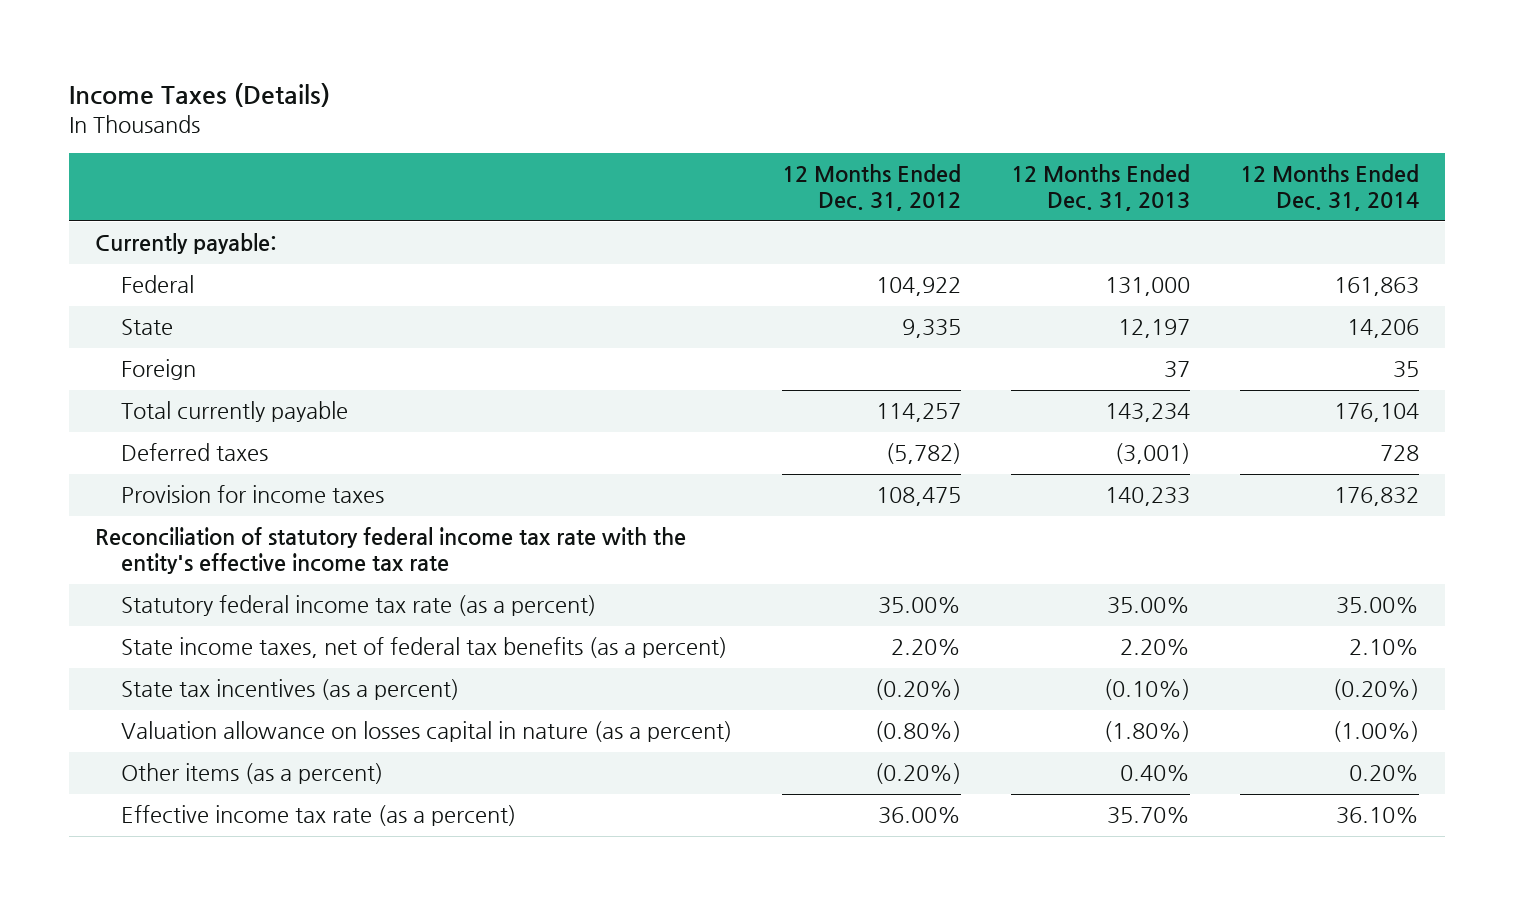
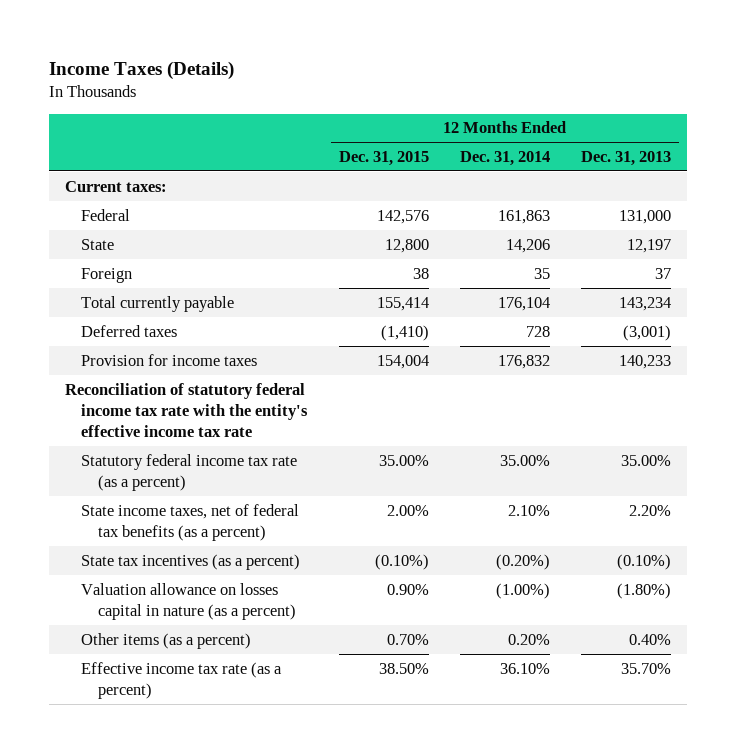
- | 12 Months Ended Dec. 31, 2012 | 12 Months Ended Dec. 31, 2013 | 12 Months Ended Dec. 31, 2014
+ | 12 Months Ended Dec. 31, 2015 | 12 Months Ended Dec. 31, 2014 | 12 Months Ended Dec. 31, 2013
- Currently payable:
+ Current taxes:

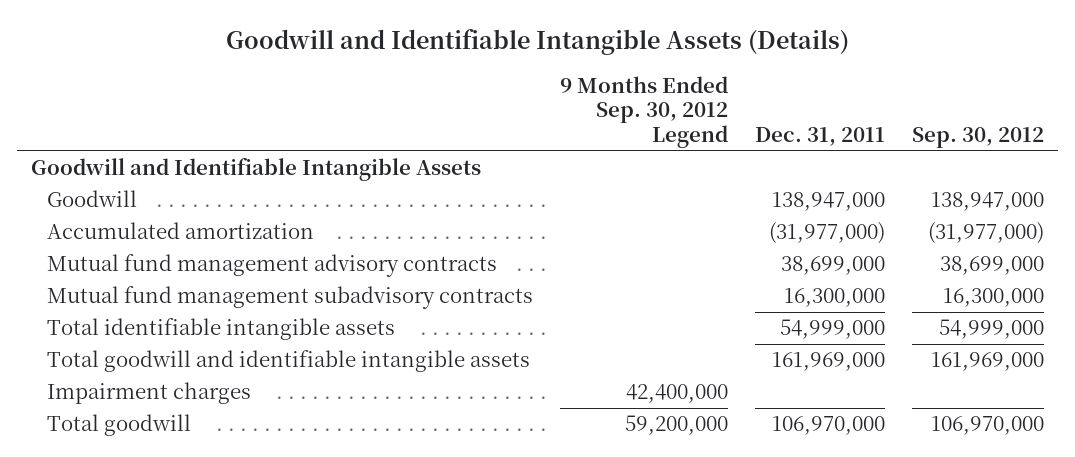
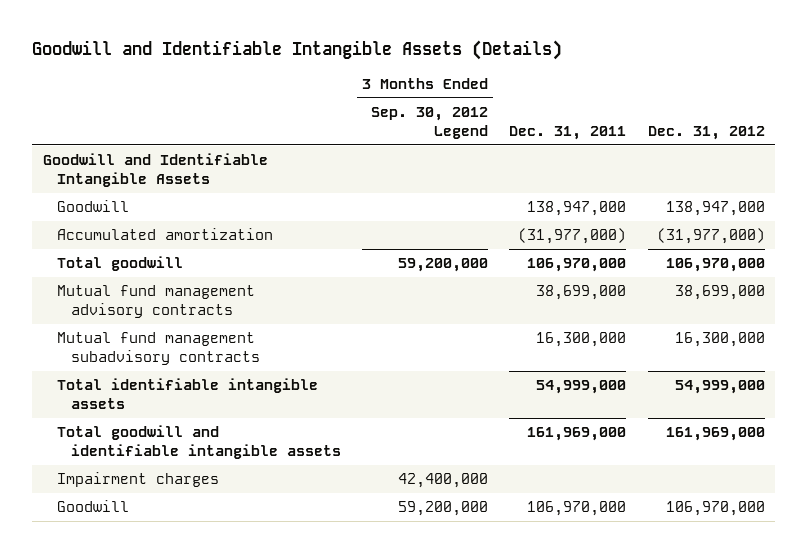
- | 9 Months Ended Sep. 30, 2012 Legend | Dec. 31, 2011 | Sep. 30, 2012
+ | 3 Months Ended Sep. 30, 2012 Legend | Dec. 31, 2011 | Dec. 31, 2012
moved up: Total goodwill | 59,200,000 | 106,970,000 | 106,970,000
+ Goodwill | 59,200,000 | 106,970,000 | 106,970,000

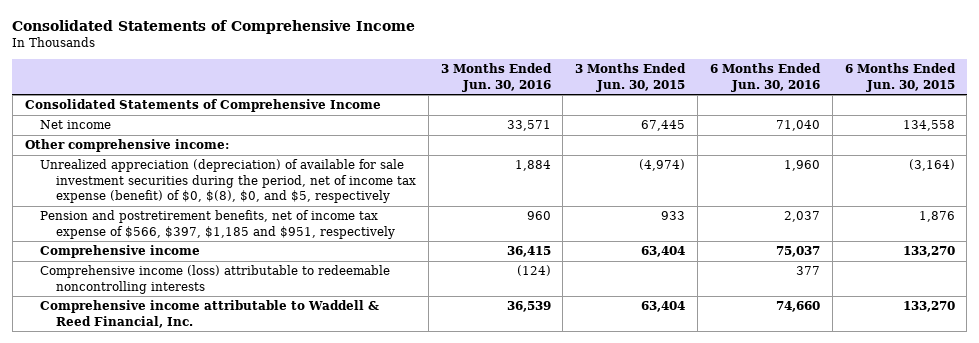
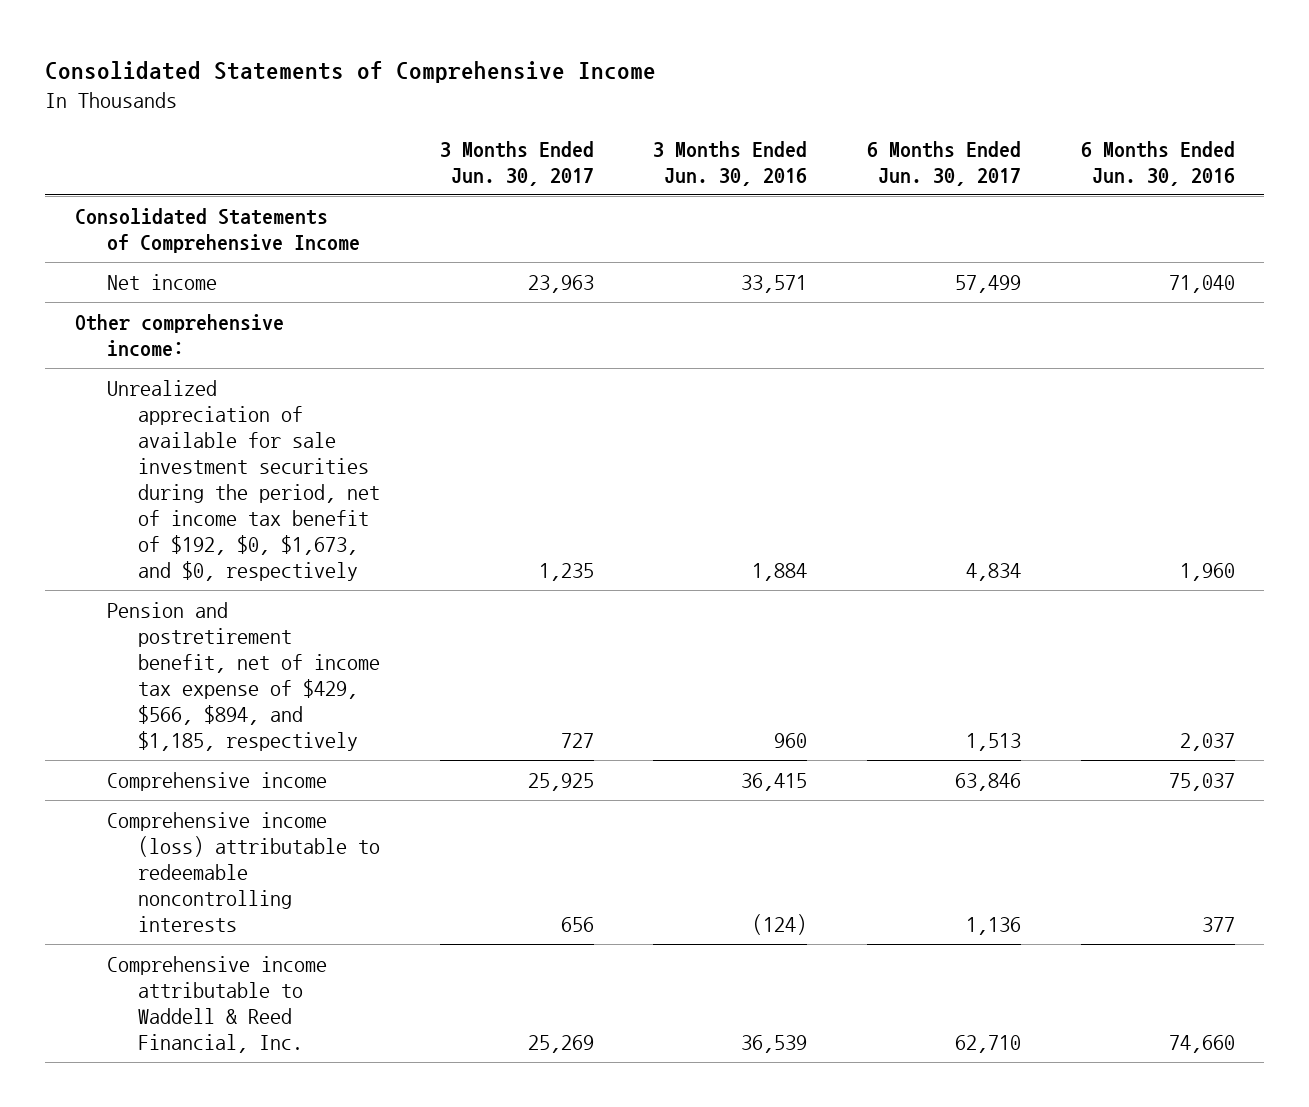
- | 3 Months Ended Jun. 30, 2016 | 3 Months Ended Jun. 30, 2015 | 6 Months Ended Jun. 30, 2016 | 6 Months Ended Jun. 30, 2015
+ | 3 Months Ended Jun. 30, 2017 | 3 Months Ended Jun. 30, 2016 | 6 Months Ended Jun. 30, 2017 | 6 Months Ended Jun. 30, 2016
- Unrealized appreciation (depreciation) of available for sale investment securities during the period, net of income tax expense (benefit) of $0, $(8), $0, and $5, respectively | 1,884 | (4,974) | 1,960 | (3,164)
- Pension and postretirement benefits, net of income tax expense of $566, $397, $1,185 and $951, respectively | 960 | 933 | 2,037 | 1,876
+ Unrealized appreciation of available for sale investment securities during the period, net of income tax benefit of $192, $0, $1,673, and $0, respectively | 1,235 | 1,884 | 4,834 | 1,960
+ Pension and postretirement benefit, net of income tax expense of $429, $566, $894, and $1,185, respectively | 727 | 960 | 1,513 | 2,037

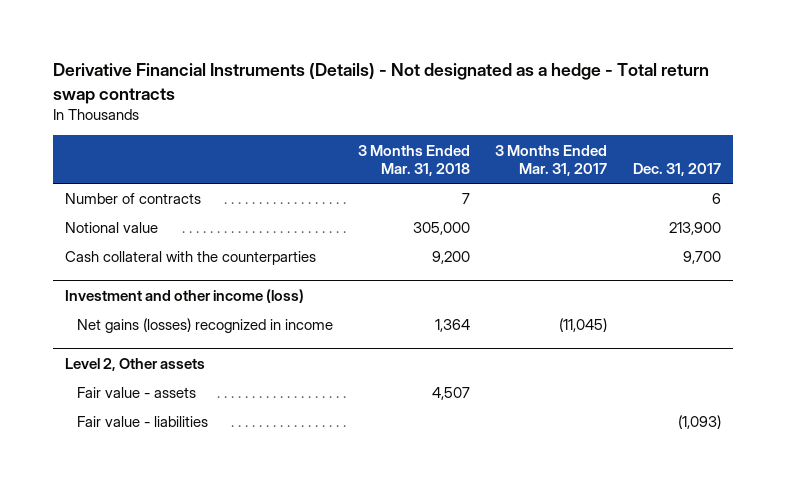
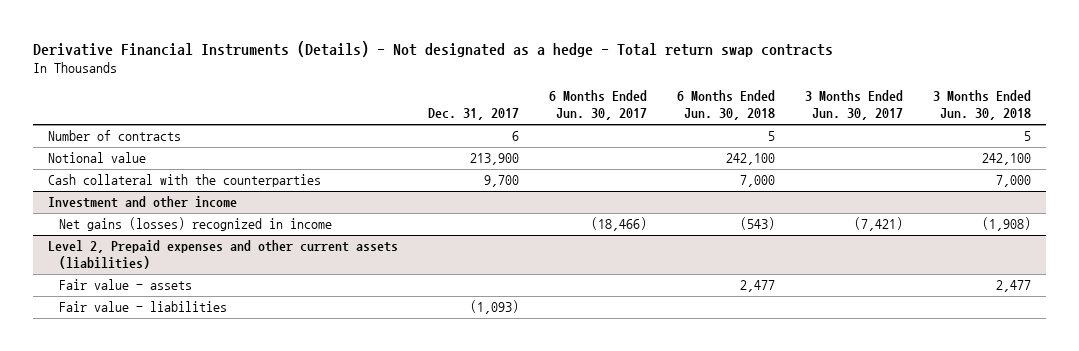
- | 3 Months Ended Mar. 31, 2018 | 3 Months Ended Mar. 31, 2017 | Dec. 31, 2017
+ | Dec. 31, 2017 | 6 Months Ended Jun. 30, 2017 | 6 Months Ended Jun. 30, 2018 | 3 Months Ended Jun. 30, 2017 | 3 Months Ended Jun. 30, 2018
- Investment and other income (loss)
+ Investment and other income
- Level 2, Other assets
+ Level 2, Prepaid expenses and other current assets (liabilities)

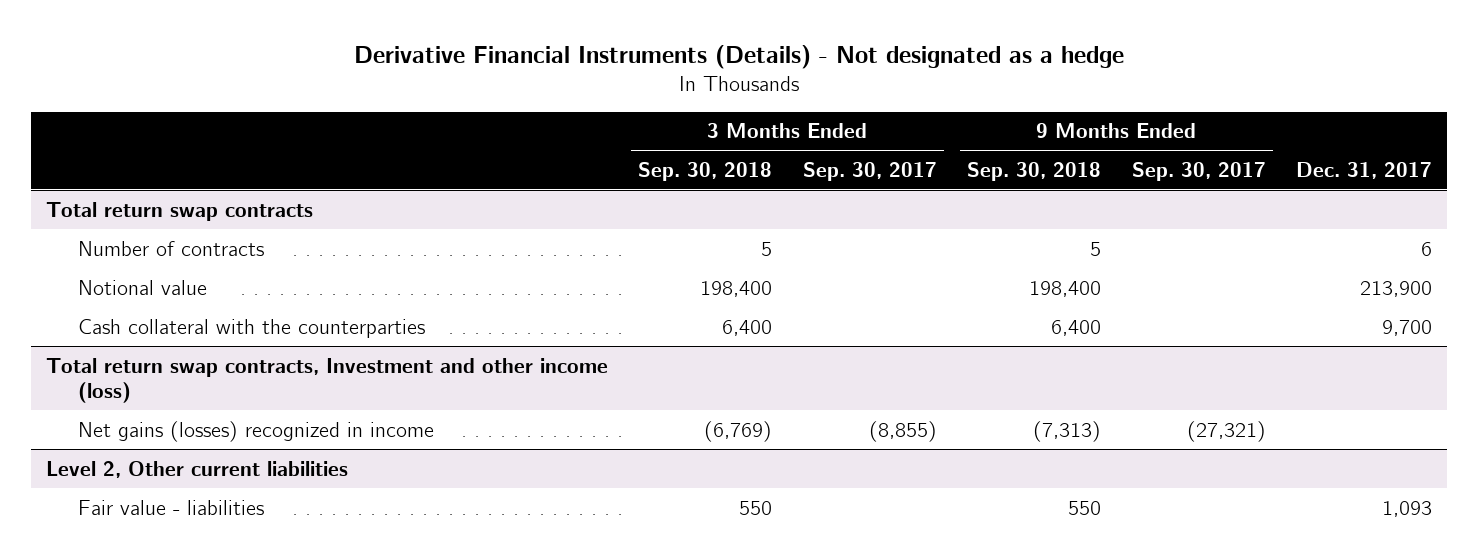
- Derivative Financial Instruments (Details) - Not designated as a hedge - Total return swap contracts
+ Derivative Financial Instruments (Details) - Not designated as a hedge
- | Dec. 31, 2017 | 6 Months Ended Jun. 30, 2017 | 6 Months Ended Jun. 30, 2018 | 3 Months Ended Jun. 30, 2017 | 3 Months Ended Jun. 30, 2018
+ | 3 Months Ended Sep. 30, 2018 | 3 Months Ended Sep. 30, 2017 | 9 Months Ended Sep. 30, 2018 | 9 Months Ended Sep. 30, 2017 | Dec. 31, 2017
+ Total return swap contracts
- Investment and other income
+ Total return swap contracts, Investment and other income (loss)
- Level 2, Prepaid expenses and other current assets (liabilities)
- Fair value - assets | | | 2,477 | | 2,477
- Fair value - liabilities | (1,093) | | | |
+ Level 2, Other current liabilities
+ Fair value - liabilities | 550 | | 550 | | 1,093

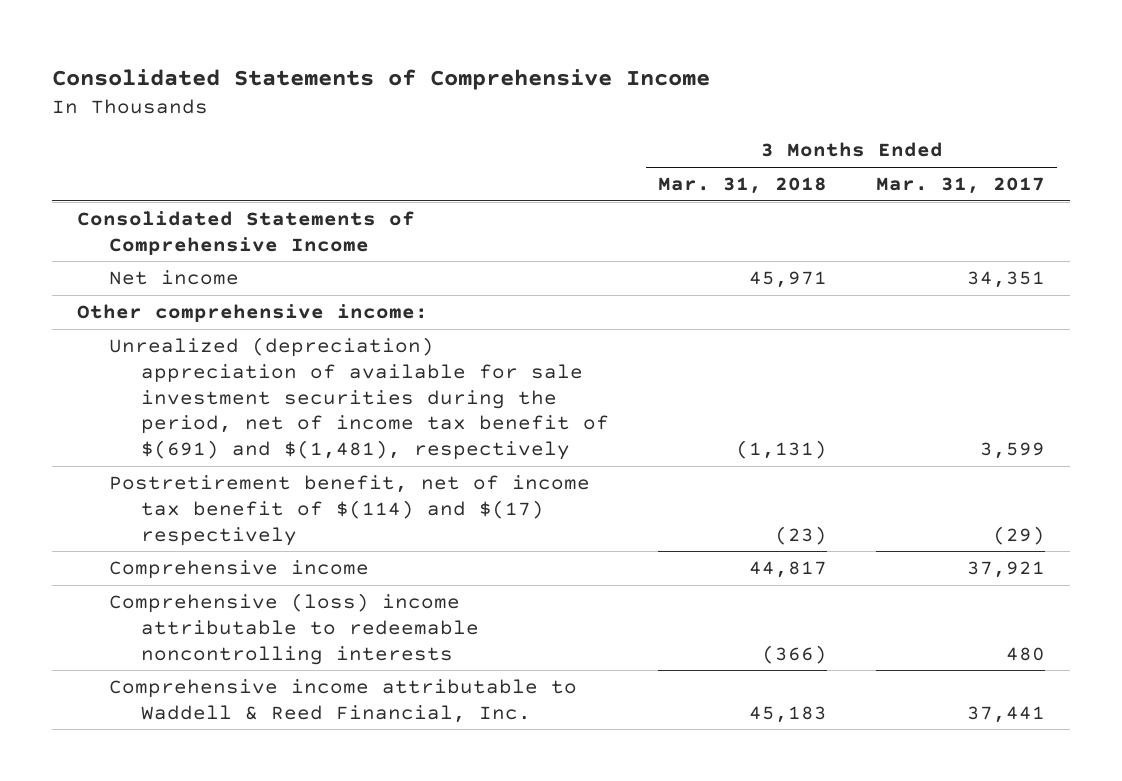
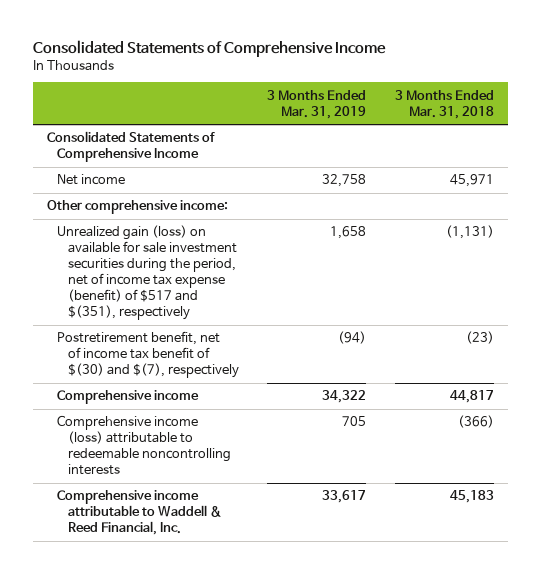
- | 3 Months Ended Mar. 31, 2018 | 3 Months Ended Mar. 31, 2017
+ | 3 Months Ended Mar. 31, 2019 | 3 Months Ended Mar. 31, 2018
- Unrealized (depreciation) appreciation of available for sale investment securities during the period, net of income tax benefit of $(691) and $(1,481), respectively | (1,131) | 3,599
- Postretirement benefit, net of income tax benefit of $(114) and $(17) respectively | (23) | (29)
+ Unrealized gain (loss) on available for sale investment securities during the period, net of income tax expense (benefit) of $517 and $(351), respectively | 1,658 | (1,131)
+ Postretirement benefit, net of income tax benefit of $(30) and $(7), respectively | (94) | (23)
- Comprehensive (loss) income attributable to redeemable noncontrolling interests | (366) | 480
+ Comprehensive income (loss) attributable to redeemable noncontrolling interests | 705 | (366)

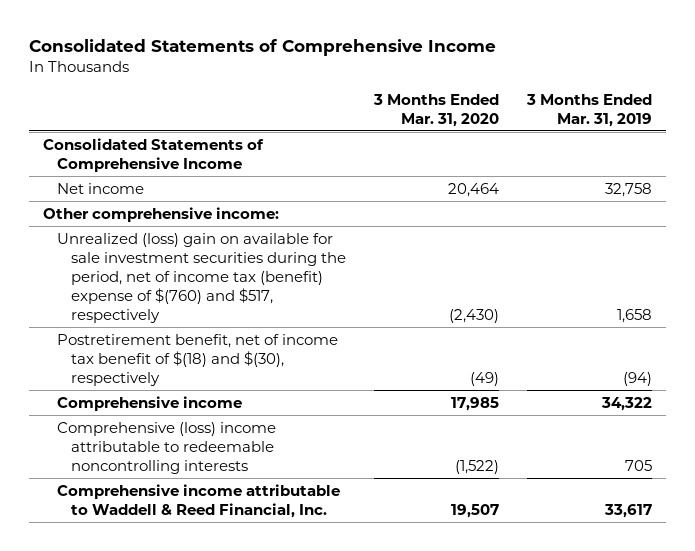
- | 3 Months Ended Mar. 31, 2019 | 3 Months Ended Mar. 31, 2018
+ | 3 Months Ended Mar. 31, 2020 | 3 Months Ended Mar. 31, 2019
- Unrealized gain (loss) on available for sale investment securities during the period, net of income tax expense (benefit) of $517 and $(351), respectively | 1,658 | (1,131)
- Postretirement benefit, net of income tax benefit of $(30) and $(7), respectively | (94) | (23)
+ Unrealized (loss) gain on available for sale investment securities during the period, net of income tax (benefit) expense of $(760) and $517, respectively | (2,430) | 1,658
+ Postretirement benefit, net of income tax benefit of $(18) and $(30), respectively | (49) | (94)
- Comprehensive income (loss) attributable to redeemable noncontrolling interests | 705 | (366)
+ Comprehensive (loss) income attributable to redeemable noncontrolling interests | (1,522) | 705

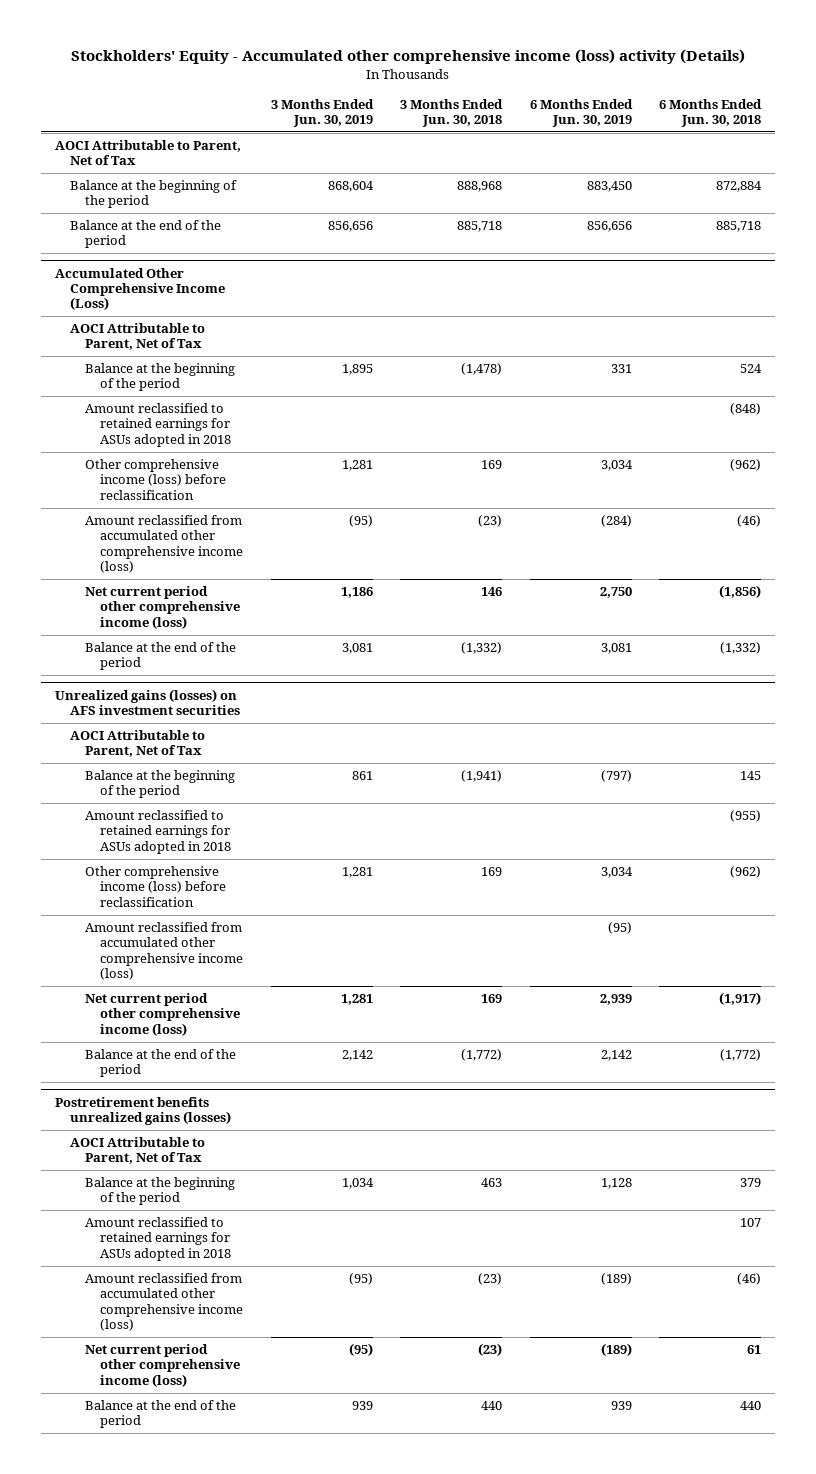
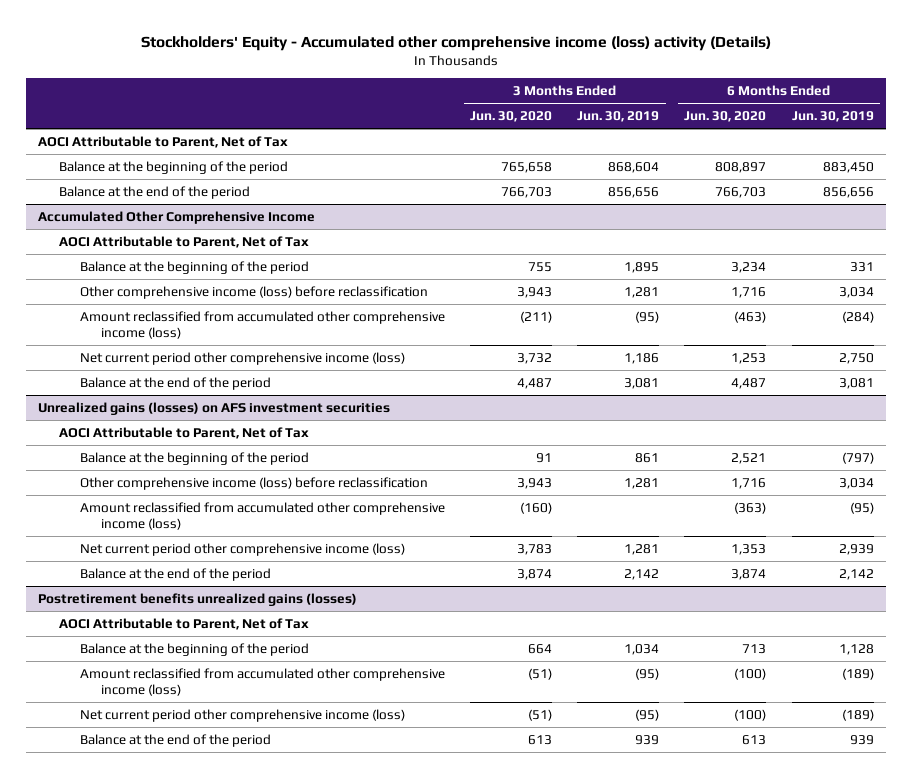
- | 3 Months Ended Jun. 30, 2019 | 3 Months Ended Jun. 30, 2018 | 6 Months Ended Jun. 30, 2019 | 6 Months Ended Jun. 30, 2018
+ | 3 Months Ended Jun. 30, 2020 | 3 Months Ended Jun. 30, 2019 | 6 Months Ended Jun. 30, 2020 | 6 Months Ended Jun. 30, 2019
- Accumulated Other Comprehensive Income (Loss)
+ Accumulated Other Comprehensive Income
- Amount reclassified to retained earnings for ASUs adopted in 2018 | | | | (848)
@ Unrealized gains (losses) on AFS investment securities
- Amount reclassified to retained earnings for ASUs adopted in 2018 | | | | (955)
@ Postretirement benefits unrealized gains (losses)
- Amount reclassified to retained earnings for ASUs adopted in 2018 | | | | 107

